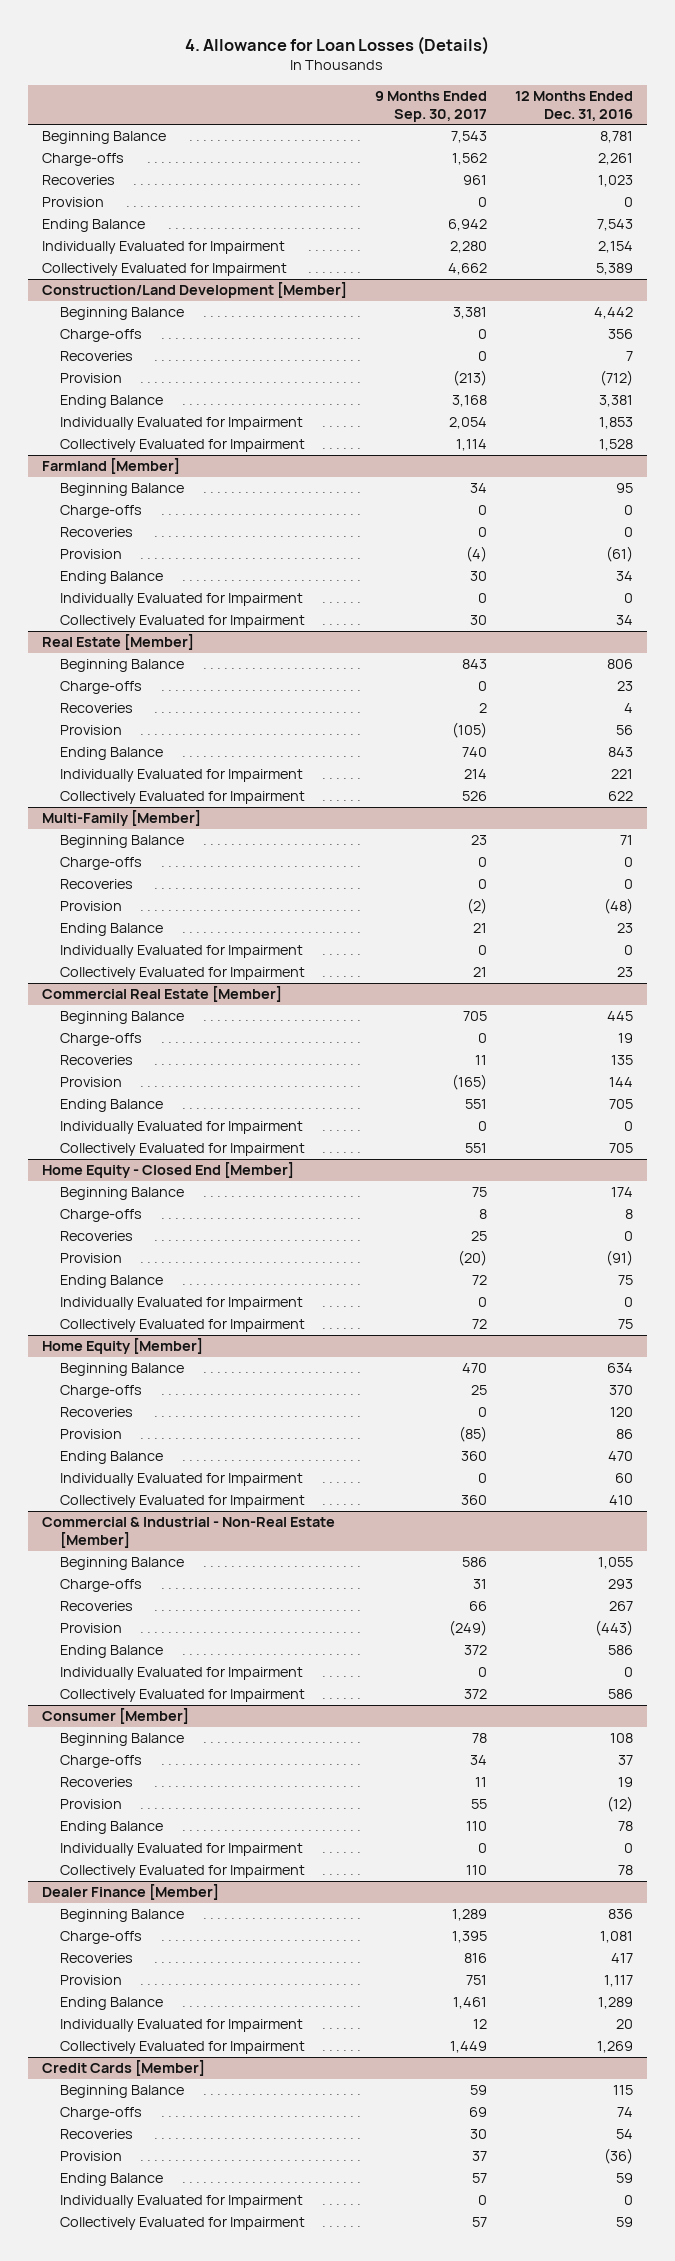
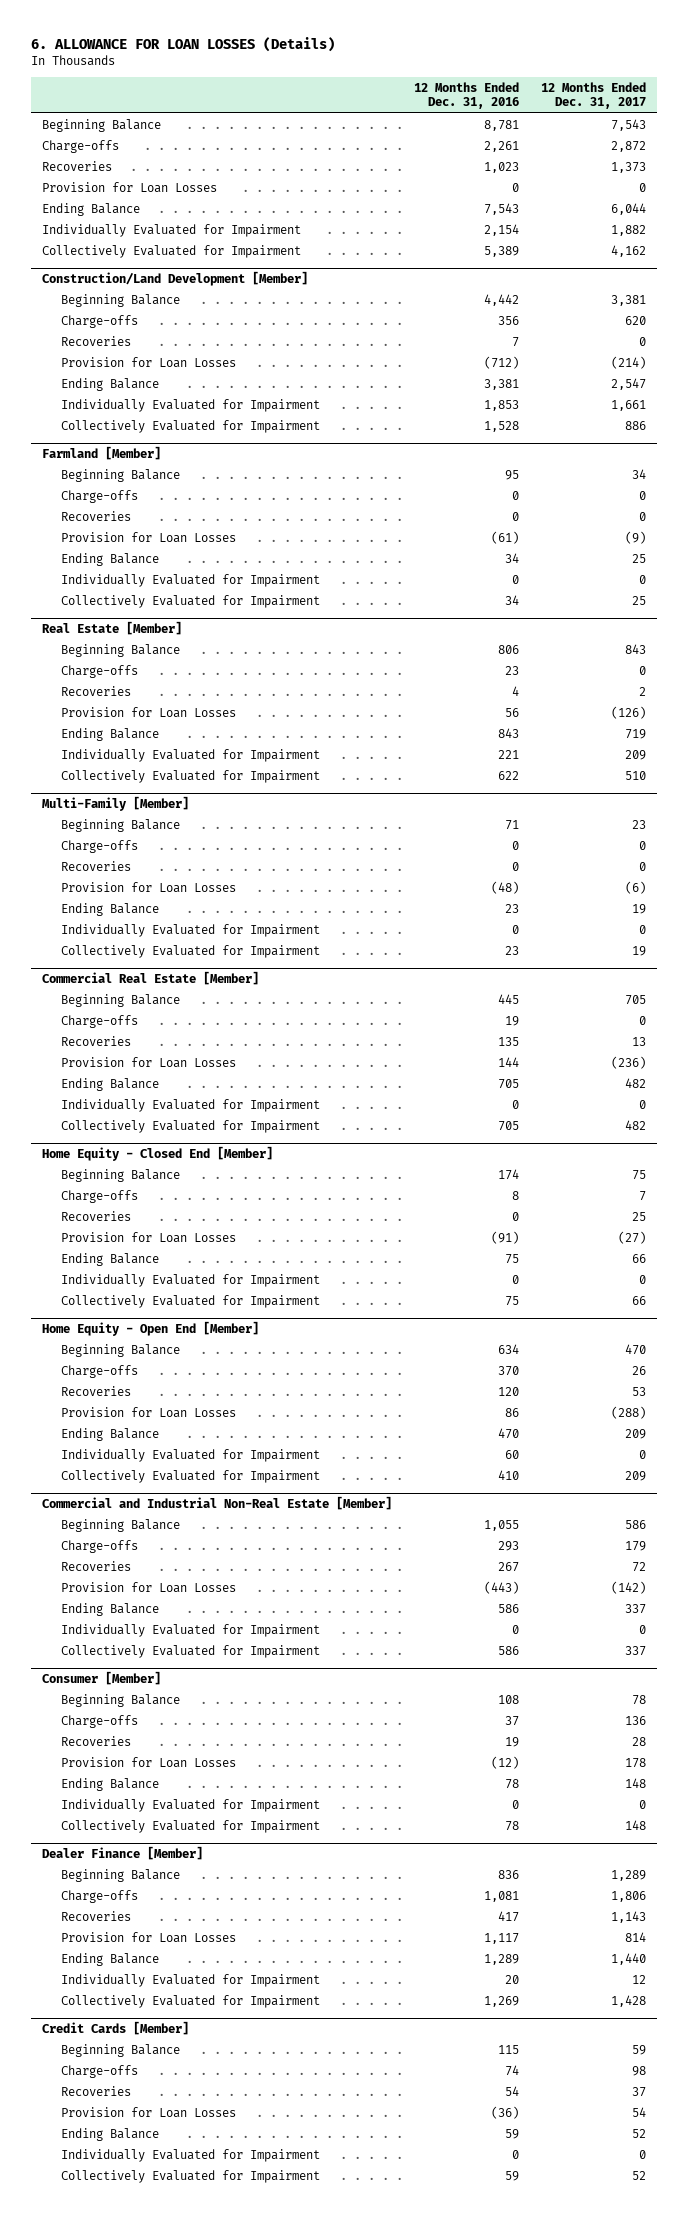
- 4. Allowance for Loan Losses (Details)
+ 6. ALLOWANCE FOR LOAN LOSSES (Details)
- | 9 Months Ended Sep. 30, 2017 | 12 Months Ended Dec. 31, 2016
+ | 12 Months Ended Dec. 31, 2016 | 12 Months Ended Dec. 31, 2017
- Provision | 0 | 0
+ Provision for Loan Losses | 0 | 0
@ Construction/Land Development [Member]
- Provision | (213) | (712)
+ Provision for Loan Losses | (712) | (214)
@ Farmland [Member]
- Provision | (4) | (61)
+ Provision for Loan Losses | (61) | (9)
@ Real Estate [Member]
- Provision | (105) | 56
+ Provision for Loan Losses | 56 | (126)
@ Multi-Family [Member]
- Provision | (2) | (48)
+ Provision for Loan Losses | (48) | (6)
@ Commercial Real Estate [Member]
- Provision | (165) | 144
+ Provision for Loan Losses | 144 | (236)
@ Home Equity - Closed End [Member]
- Provision | (20) | (91)
+ Provision for Loan Losses | (91) | (27)
- Home Equity [Member]
+ Home Equity - Open End [Member]
- Provision | (85) | 86
+ Provision for Loan Losses | 86 | (288)
- Commercial & Industrial - Non-Real Estate [Member]
+ Commercial and Industrial Non-Real Estate [Member]
- Provision | (249) | (443)
+ Provision for Loan Losses | (443) | (142)
@ Consumer [Member]
- Provision | 55 | (12)
+ Provision for Loan Losses | (12) | 178
@ Dealer Finance [Member]
- Provision | 751 | 1,117
+ Provision for Loan Losses | 1,117 | 814
@ Credit Cards [Member]
- Provision | 37 | (36)
+ Provision for Loan Losses | (36) | 54

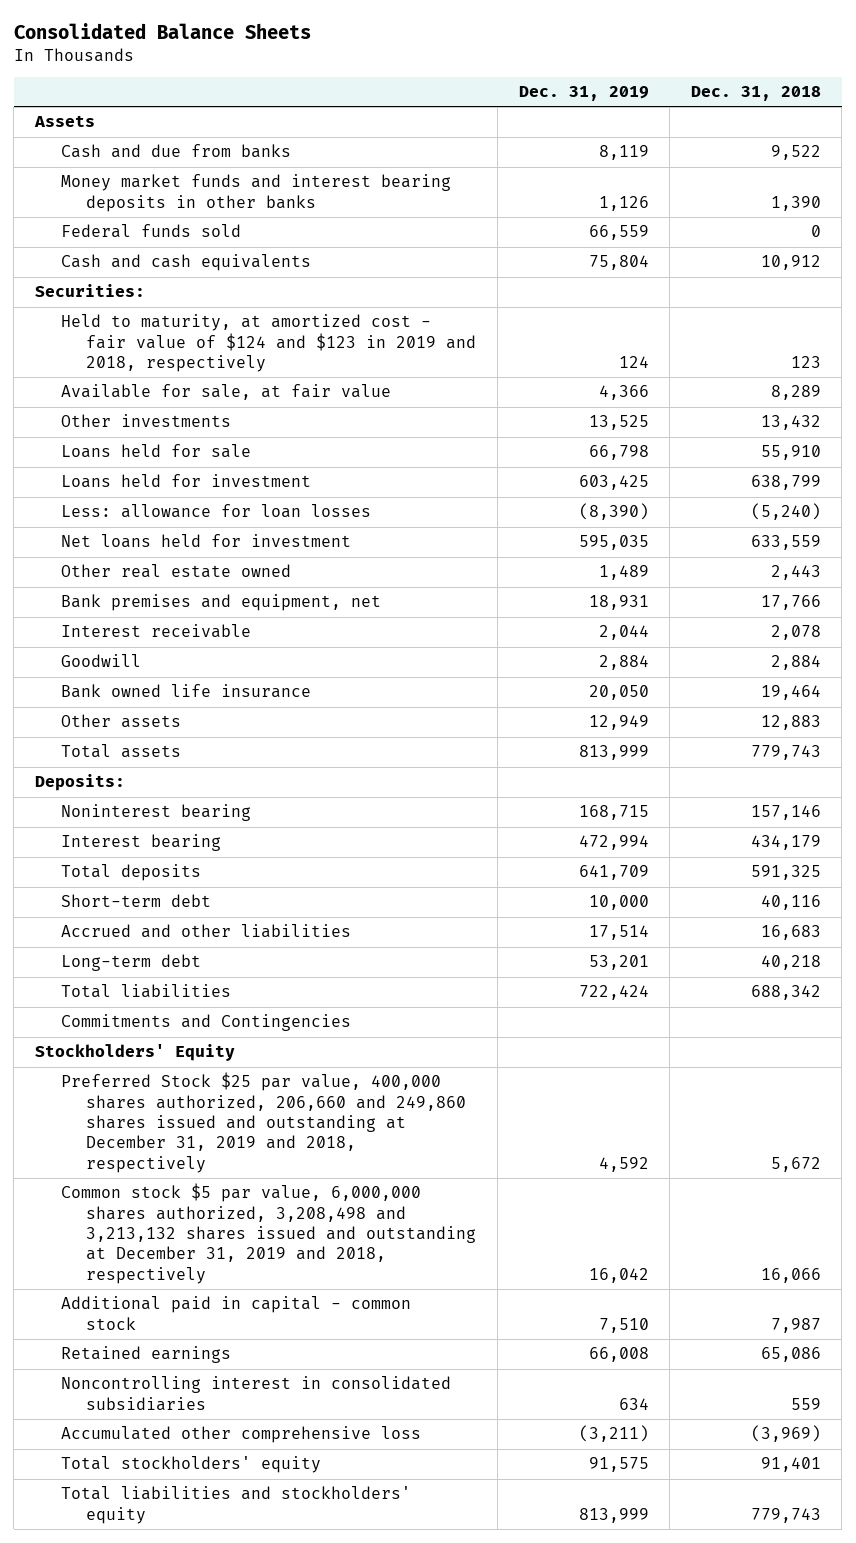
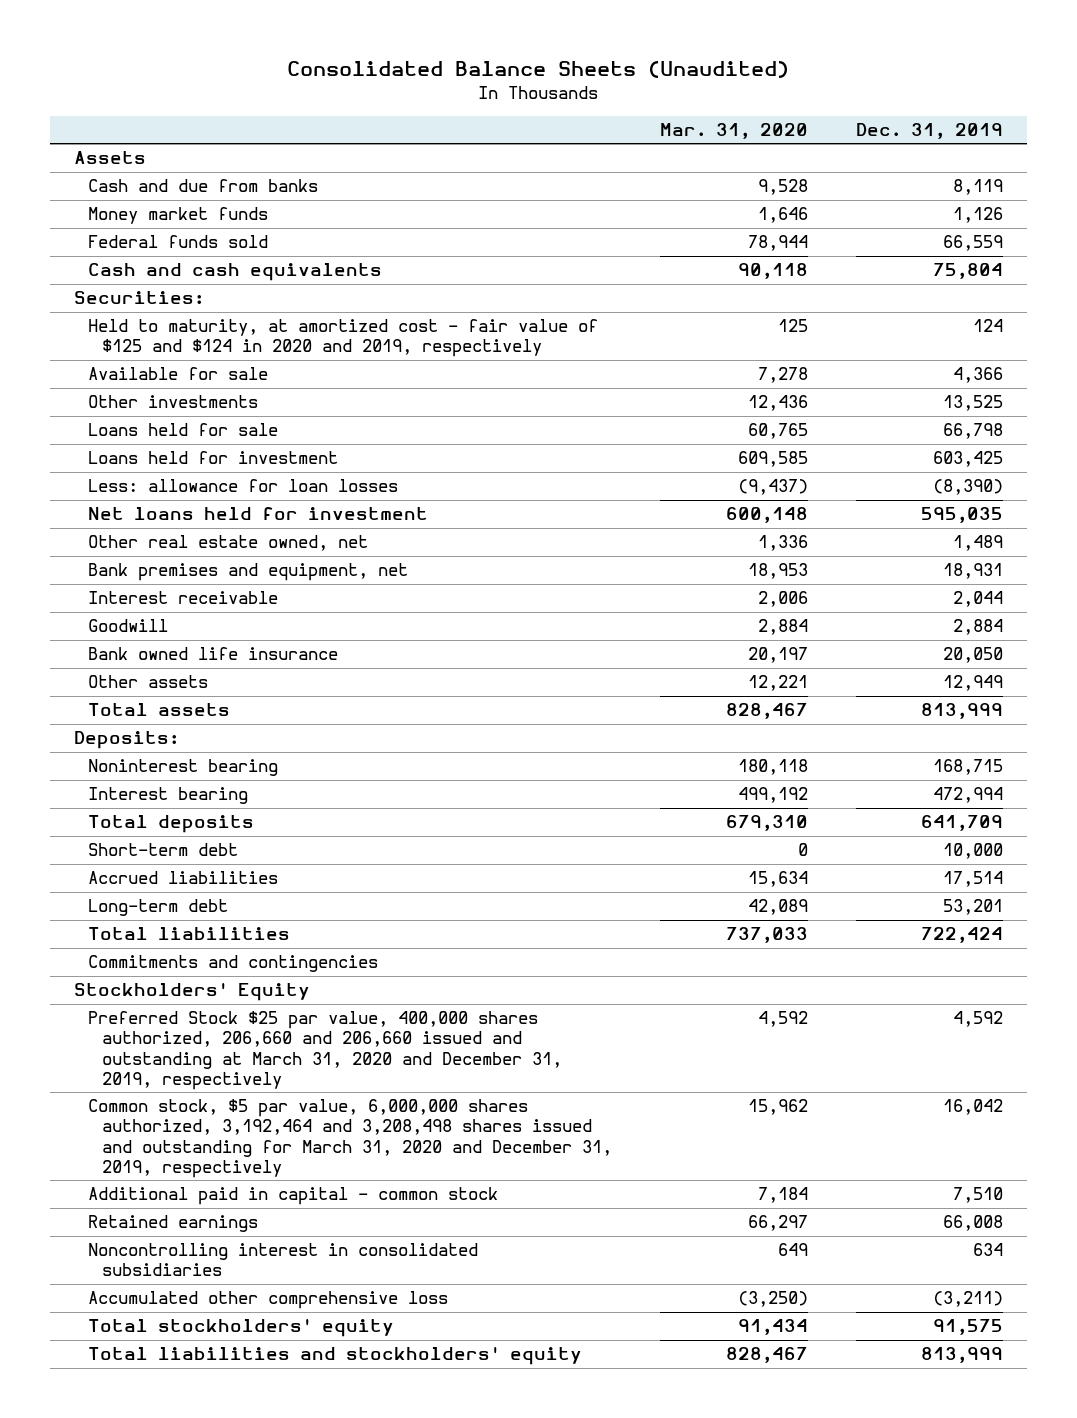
- Consolidated Balance Sheets
+ Consolidated Balance Sheets (Unaudited)
- | Dec. 31, 2019 | Dec. 31, 2018
+ | Mar. 31, 2020 | Dec. 31, 2019
- Money market funds and interest bearing deposits in other banks | 1,126 | 1,390
+ Money market funds | 1,646 | 1,126
- Held to maturity, at amortized cost - fair value of $124 and $123 in 2019 and 2018, respectively | 124 | 123
- Available for sale, at fair value | 4,366 | 8,289
+ Held to maturity, at amortized cost - fair value of $125 and $124 in 2020 and 2019, respectively | 125 | 124
+ Available for sale | 7,278 | 4,366
- Other real estate owned | 1,489 | 2,443
+ Other real estate owned, net | 1,336 | 1,489
- Accrued and other liabilities | 17,514 | 16,683
+ Accrued liabilities | 15,634 | 17,514
- Commitments and Contingencies
+ Commitments and contingencies
- Preferred Stock $25 par value, 400,000 shares authorized, 206,660 and 249,860 shares issued and outstanding at December 31, 2019 and 2018, respectively | 4,592 | 5,672
- Common stock $5 par value, 6,000,000 shares authorized, 3,208,498 and 3,213,132 shares issued and outstanding at December 31, 2019 and 2018, respectively | 16,042 | 16,066
+ Preferred Stock $25 par value, 400,000 shares authorized, 206,660 and 206,660 issued and outstanding at March 31, 2020 and December 31, 2019, respectively | 4,592 | 4,592
+ Common stock, $5 par value, 6,000,000 shares authorized, 3,192,464 and 3,208,498 shares issued and outstanding for March 31, 2020 and December 31, 2019, respectively | 15,962 | 16,042

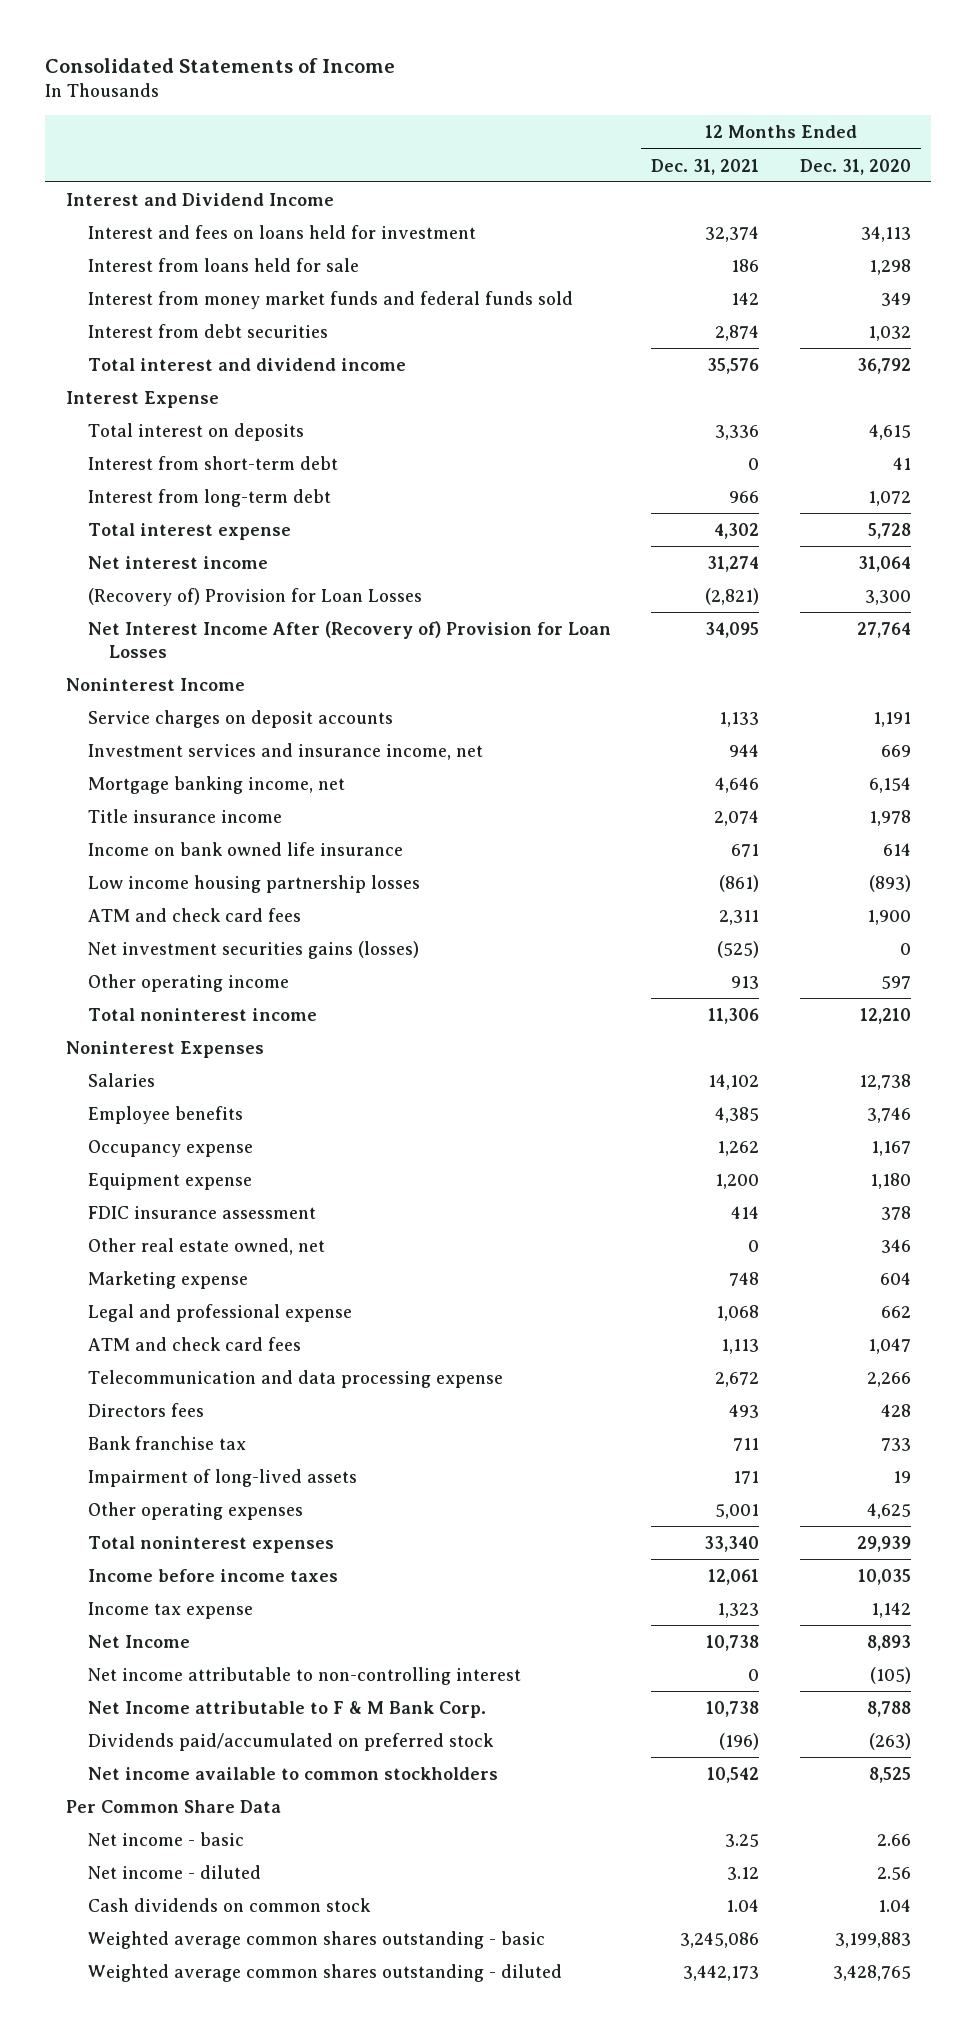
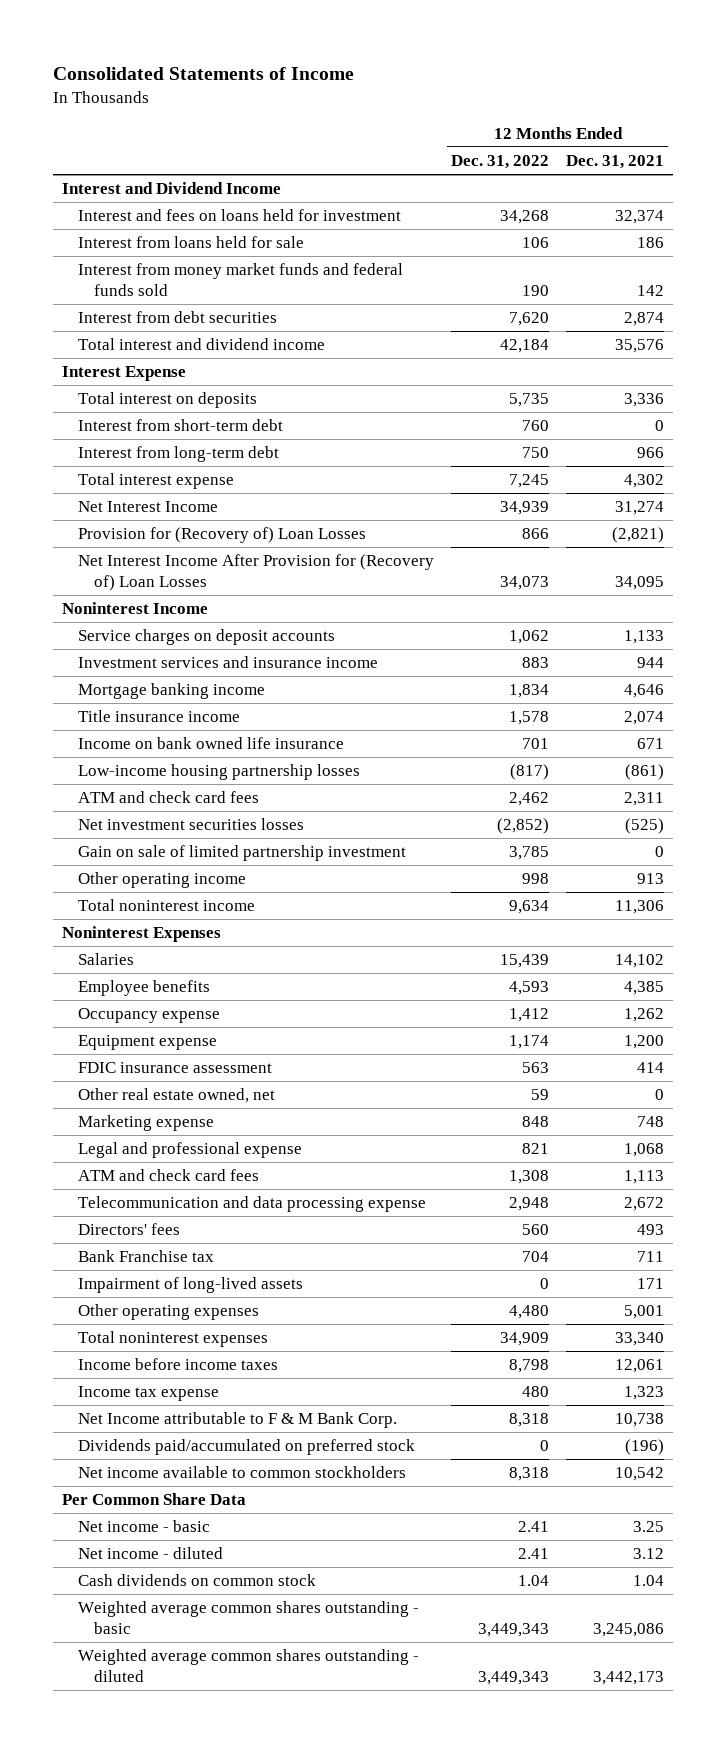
- | 12 Months Ended Dec. 31, 2021 | 12 Months Ended Dec. 31, 2020
+ | 12 Months Ended Dec. 31, 2022 | 12 Months Ended Dec. 31, 2021
- Net interest income | 31,274 | 31,064
- (Recovery of) Provision for Loan Losses | (2,821) | 3,300
- Net Interest Income After (Recovery of) Provision for Loan Losses | 34,095 | 27,764
+ Net Interest Income | 34,939 | 31,274
+ Provision for (Recovery of) Loan Losses | 866 | (2,821)
+ Net Interest Income After Provision for (Recovery of) Loan Losses | 34,073 | 34,095
- Investment services and insurance income, net | 944 | 669
- Mortgage banking income, net | 4,646 | 6,154
+ Investment services and insurance income | 883 | 944
+ Mortgage banking income | 1,834 | 4,646
- Low income housing partnership losses | (861) | (893)
+ Low-income housing partnership losses | (817) | (861)
- Net investment securities gains (losses) | (525) | 0
+ Net investment securities losses | (2,852) | (525)
+ Gain on sale of limited partnership investment | 3,785 | 0
- Directors fees | 493 | 428
- Bank franchise tax | 711 | 733
+ Directors' fees | 560 | 493
+ Bank Franchise tax | 704 | 711
- Net Income | 10,738 | 8,893
- Net income attributable to non-controlling interest | 0 | (105)

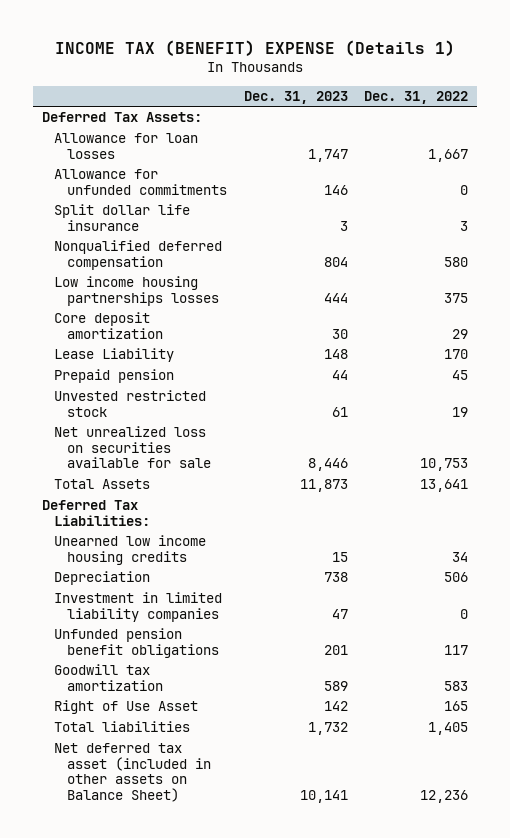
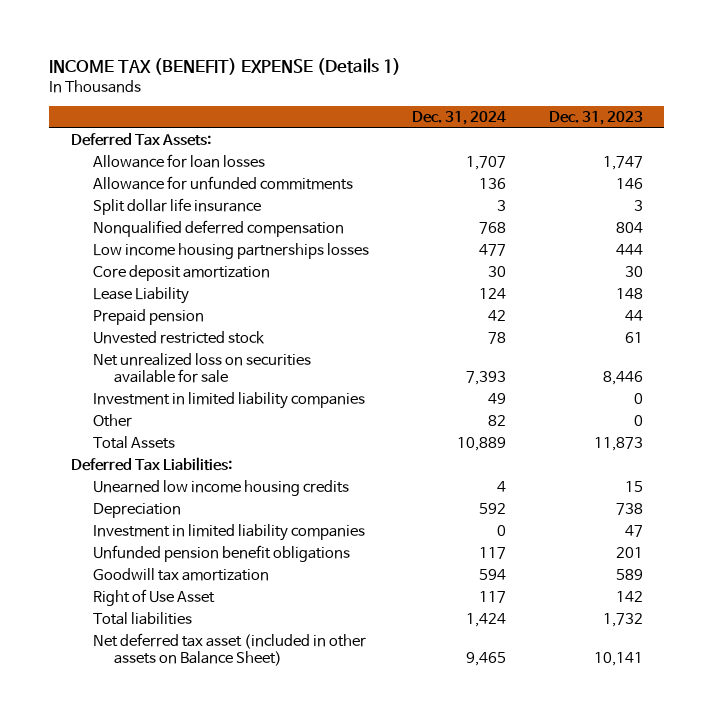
- | Dec. 31, 2023 | Dec. 31, 2022
+ | Dec. 31, 2024 | Dec. 31, 2023
+ Investment in limited liability companies | 49 | 0
+ Other | 82 | 0

